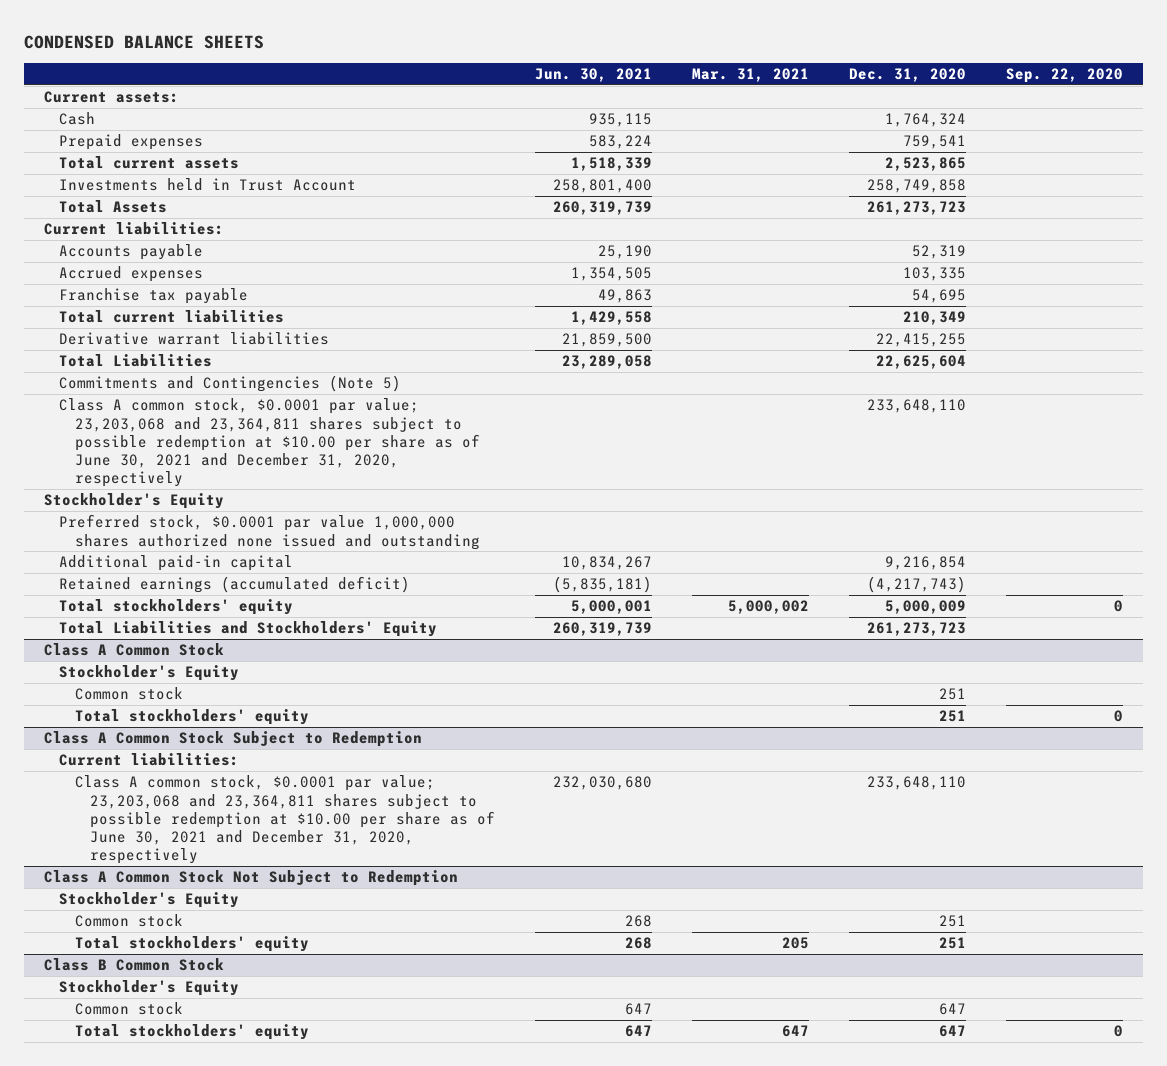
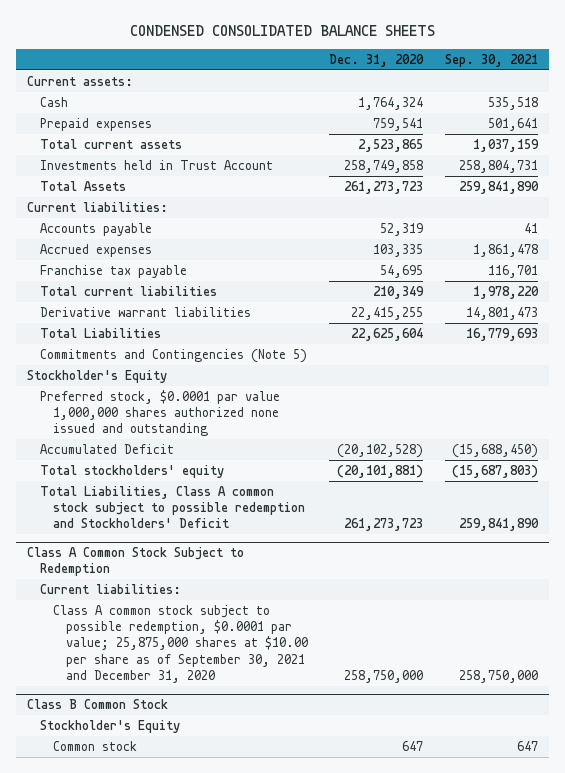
- CONDENSED BALANCE SHEETS
+ CONDENSED CONSOLIDATED BALANCE SHEETS
- | Jun. 30, 2021 | Mar. 31, 2021 | Dec. 31, 2020 | Sep. 22, 2020
+ | Dec. 31, 2020 | Sep. 30, 2021
- Class A common stock, $0.0001 par value; 23,203,068 and 23,364,811 shares subject to possible redemption at $10.00 per share as of June 30, 2021 and December 31, 2020, respectively | | | 233,648,110 |
- Additional paid-in capital | 10,834,267 | | 9,216,854 |
- Retained earnings (accumulated deficit) | (5,835,181) | | (4,217,743) |
- Total stockholders' equity | 5,000,001 | 5,000,002 | 5,000,009 | 0
- Total Liabilities and Stockholders' Equity | 260,319,739 | | 261,273,723 |
- Class A Common Stock
- Stockholder's Equity
- Common stock | | | 251 |
- Total stockholders' equity | | | 251 | 0
+ Accumulated Deficit | (20,102,528) | (15,688,450)
+ Total stockholders' equity | (20,101,881) | (15,687,803)
+ Total Liabilities, Class A common stock subject to possible redemption and Stockholders' Deficit | 261,273,723 | 259,841,890
@ Class A Common Stock Subject to Redemption
- Class A common stock, $0.0001 par value; 23,203,068 and 23,364,811 shares subject to possible redemption at $10.00 per share as of June 30, 2021 and December 31, 2020, respectively | 232,030,680 | | 233,648,110 |
- Class A Common Stock Not Subject to Redemption
- Stockholder's Equity
- Common stock | 268 | | 251 |
- Total stockholders' equity | 268 | 205 | 251 |
@ Class A Common Stock Subject to Redemption
+ Class A common stock subject to possible redemption, $0.0001 par value; 25,875,000 shares at $10.00 per share as of September 30, 2021 and December 31, 2020 | 258,750,000 | 258,750,000
@ Class B Common Stock
- Total stockholders' equity | 647 | 647 | 647 | 0

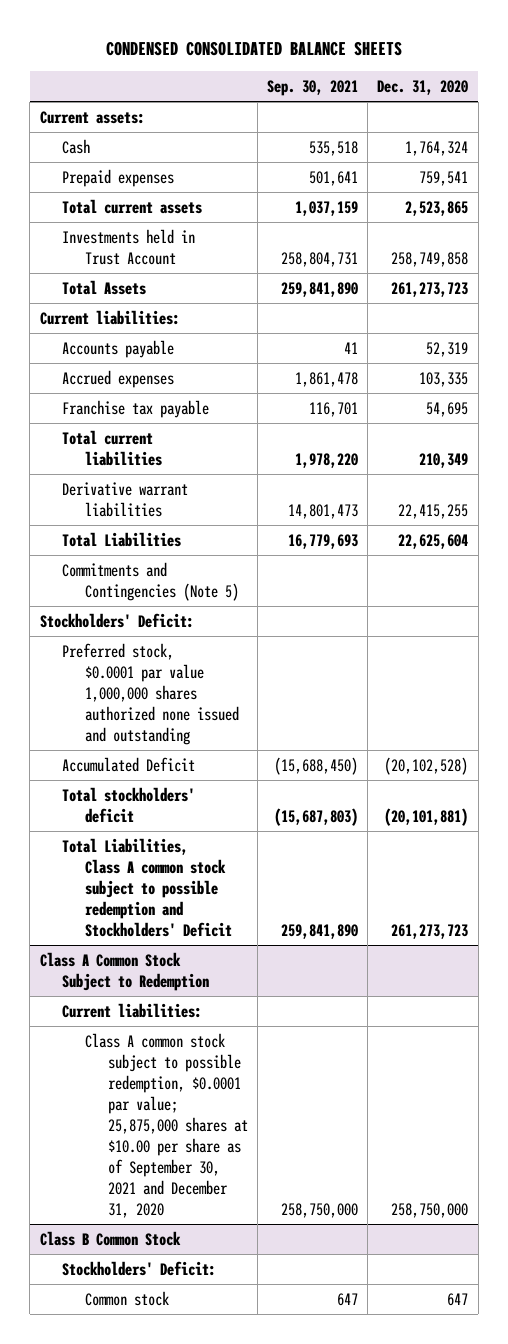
- | Dec. 31, 2020 | Sep. 30, 2021
+ | Sep. 30, 2021 | Dec. 31, 2020
- Stockholder's Equity
+ Stockholders' Deficit:
- Total stockholders' equity | (20,101,881) | (15,687,803)
+ Total stockholders' deficit | (15,687,803) | (20,101,881)
@ Class B Common Stock
- Stockholder's Equity
+ Stockholders' Deficit:

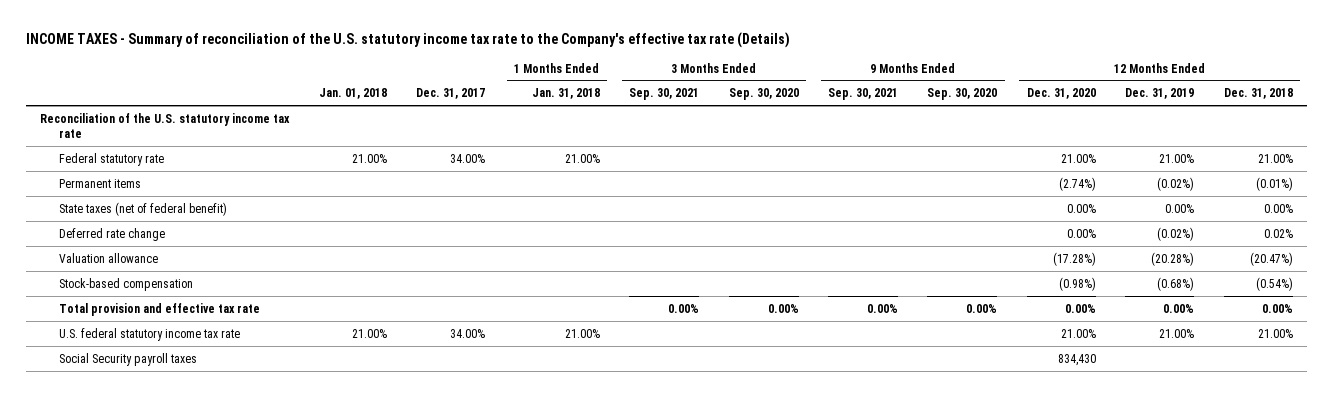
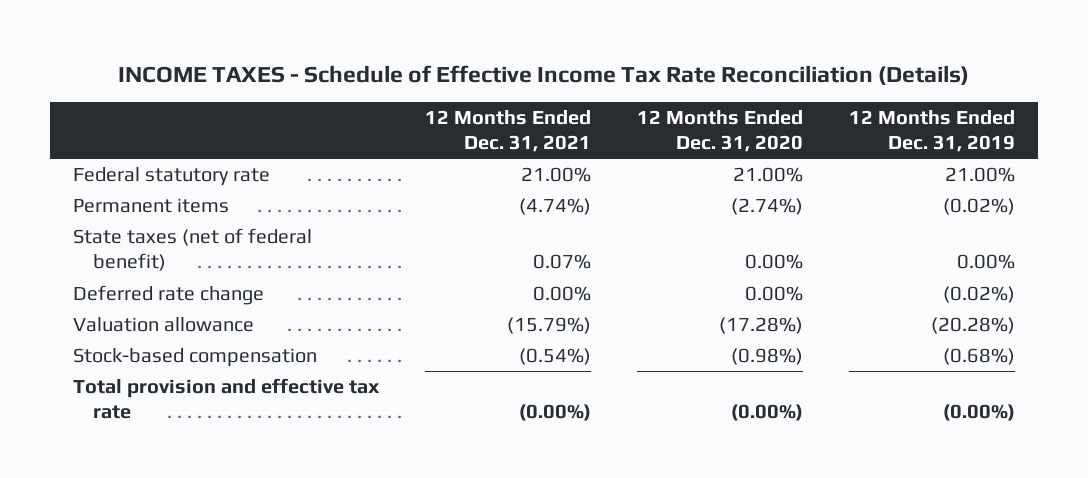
- INCOME TAXES - Summary of reconciliation of the U.S. statutory income tax rate to the Company's effective tax rate (Details)
+ INCOME TAXES - Schedule of Effective Income Tax Rate Reconciliation (Details)
- | Jan. 01, 2018 | Dec. 31, 2017 | 1 Months Ended Jan. 31, 2018 | 3 Months Ended Sep. 30, 2021 | 3 Months Ended Sep. 30, 2020 | 9 Months Ended Sep. 30, 2021 | 9 Months Ended Sep. 30, 2020 | 12 Months Ended Dec. 31, 2020 | 12 Months Ended Dec. 31, 2019 | 12 Months Ended Dec. 31, 2018
+ | 12 Months Ended Dec. 31, 2021 | 12 Months Ended Dec. 31, 2020 | 12 Months Ended Dec. 31, 2019
- Reconciliation of the U.S. statutory income tax rate
- Total provision and effective tax rate | | | | 0.00% | 0.00% | 0.00% | 0.00% | 0.00% | 0.00% | 0.00%
- U.S. federal statutory income tax rate | 21.00% | 34.00% | 21.00% | | | | | 21.00% | 21.00% | 21.00%
- Social Security payroll taxes | | | | | | | | 834,430 | |
+ Total provision and effective tax rate | (0.00%) | (0.00%) | (0.00%)

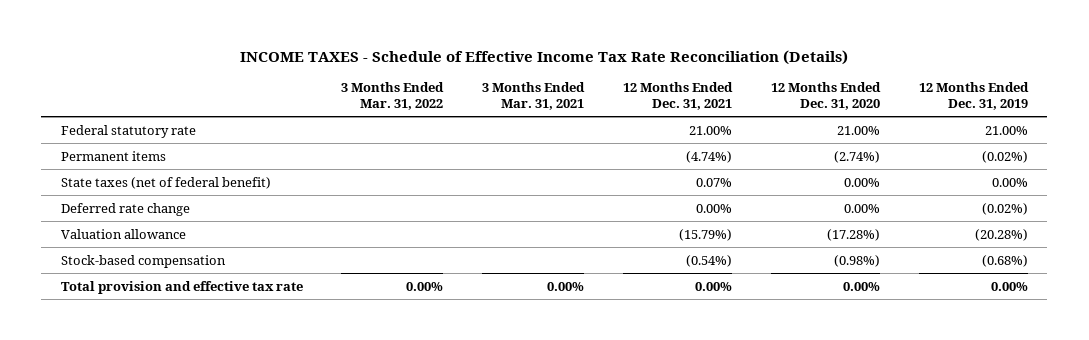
- | 12 Months Ended Dec. 31, 2021 | 12 Months Ended Dec. 31, 2020 | 12 Months Ended Dec. 31, 2019
+ | 3 Months Ended Mar. 31, 2022 | 3 Months Ended Mar. 31, 2021 | 12 Months Ended Dec. 31, 2021 | 12 Months Ended Dec. 31, 2020 | 12 Months Ended Dec. 31, 2019
- Total provision and effective tax rate | (0.00%) | (0.00%) | (0.00%)
+ Total provision and effective tax rate | 0.00% | 0.00% | 0.00% | 0.00% | 0.00%

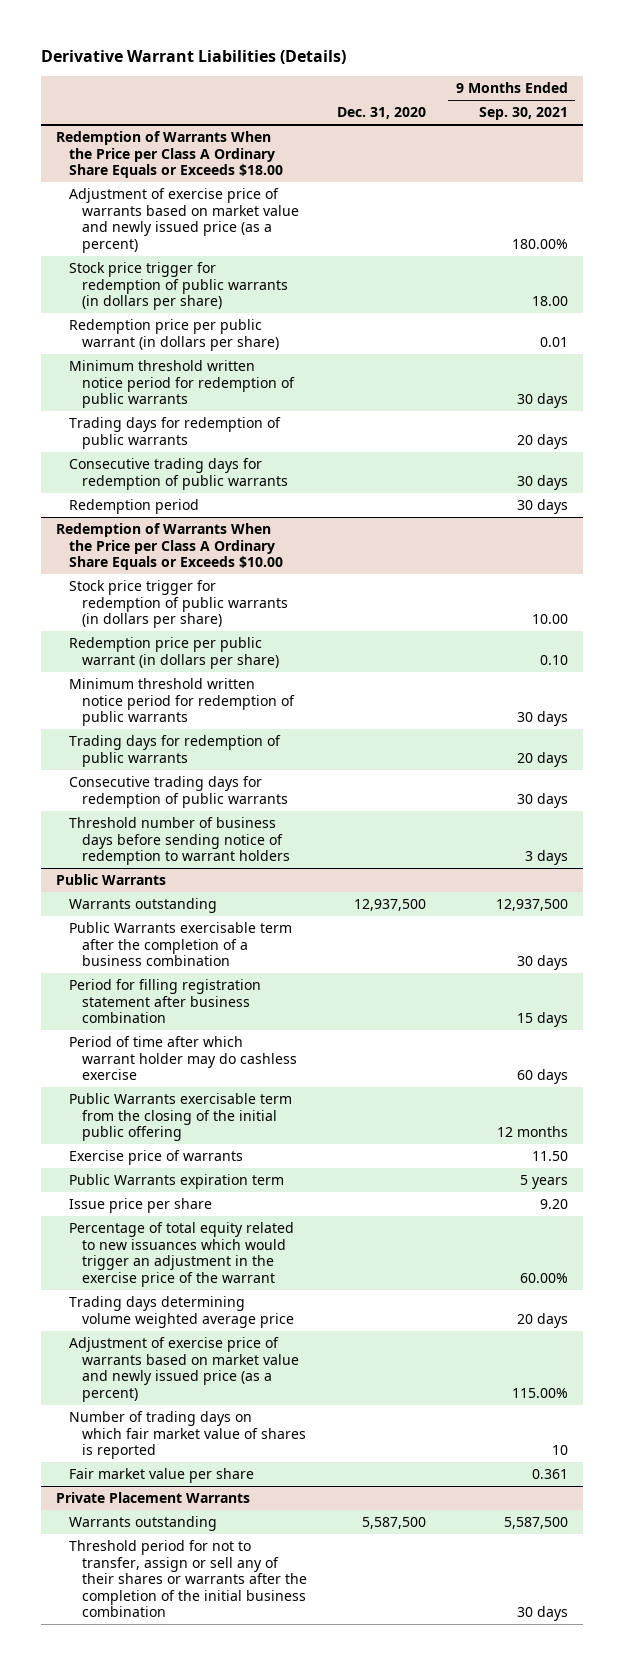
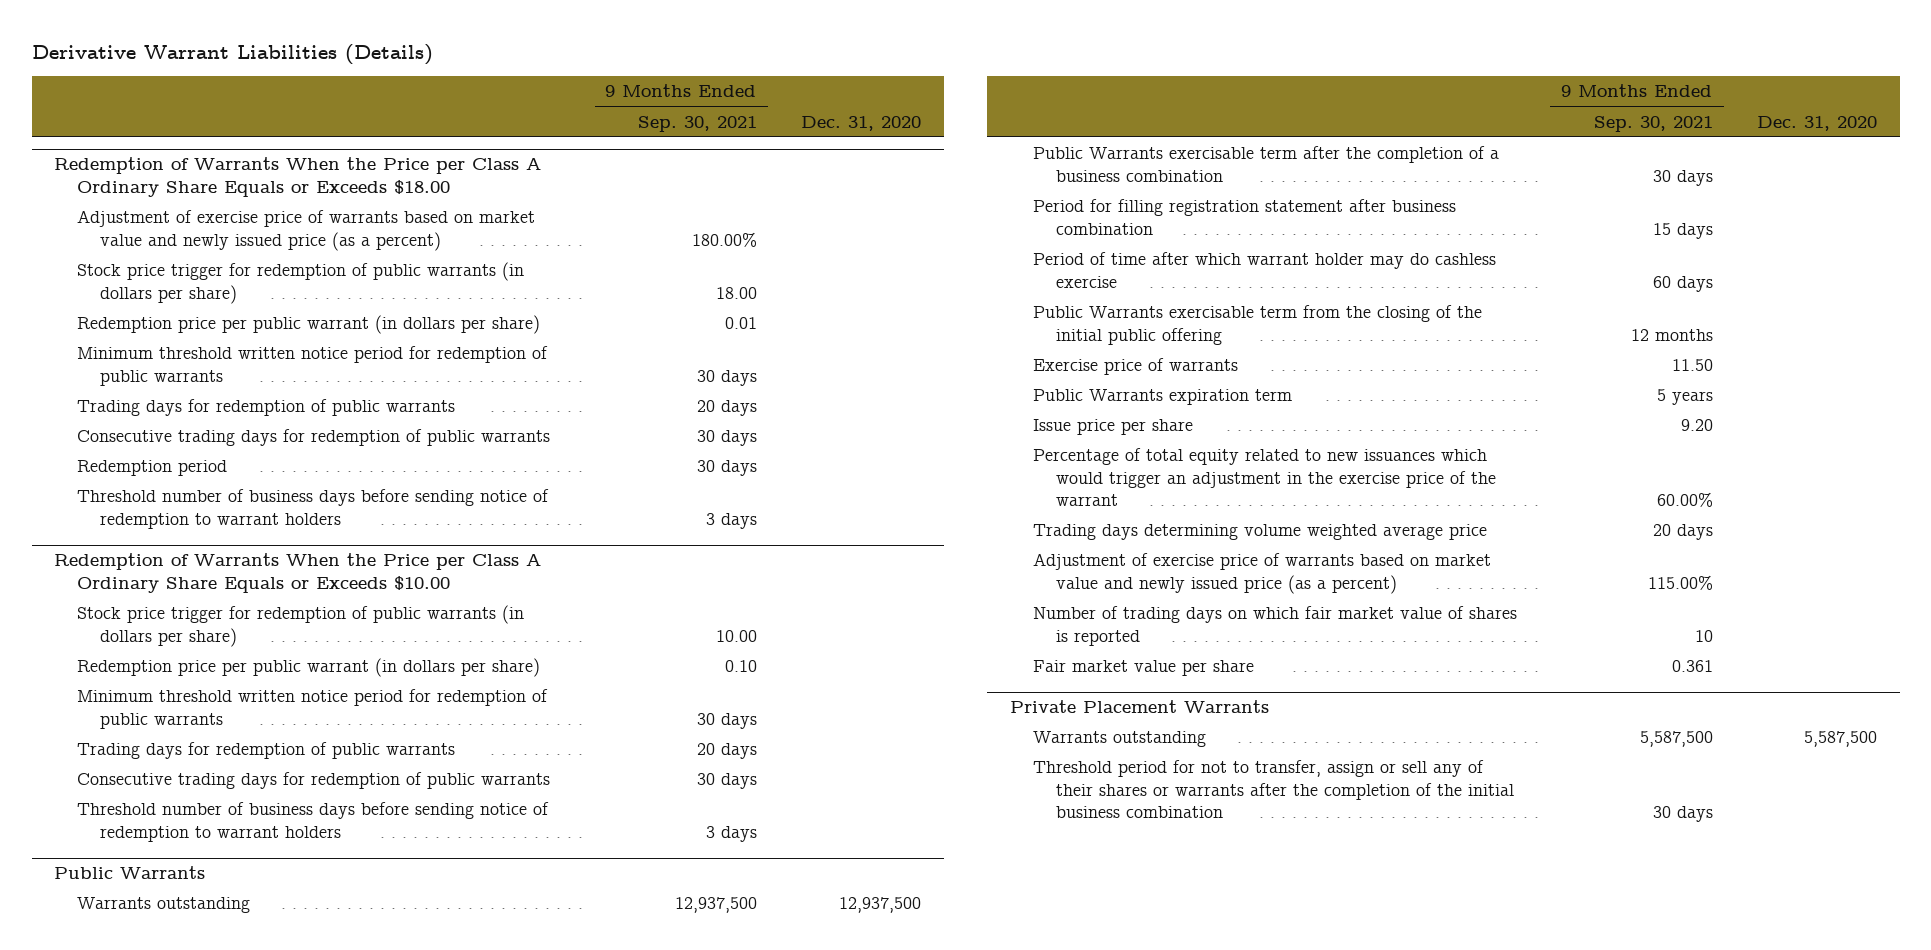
- | Dec. 31, 2020 | 9 Months Ended Sep. 30, 2021
+ | 9 Months Ended Sep. 30, 2021 | Dec. 31, 2020
@ Redemption of Warrants When the Price per Class A Ordinary Share Equals or Exceeds $18.00
+ Threshold number of business days before sending notice of redemption to warrant holders | 3 days |

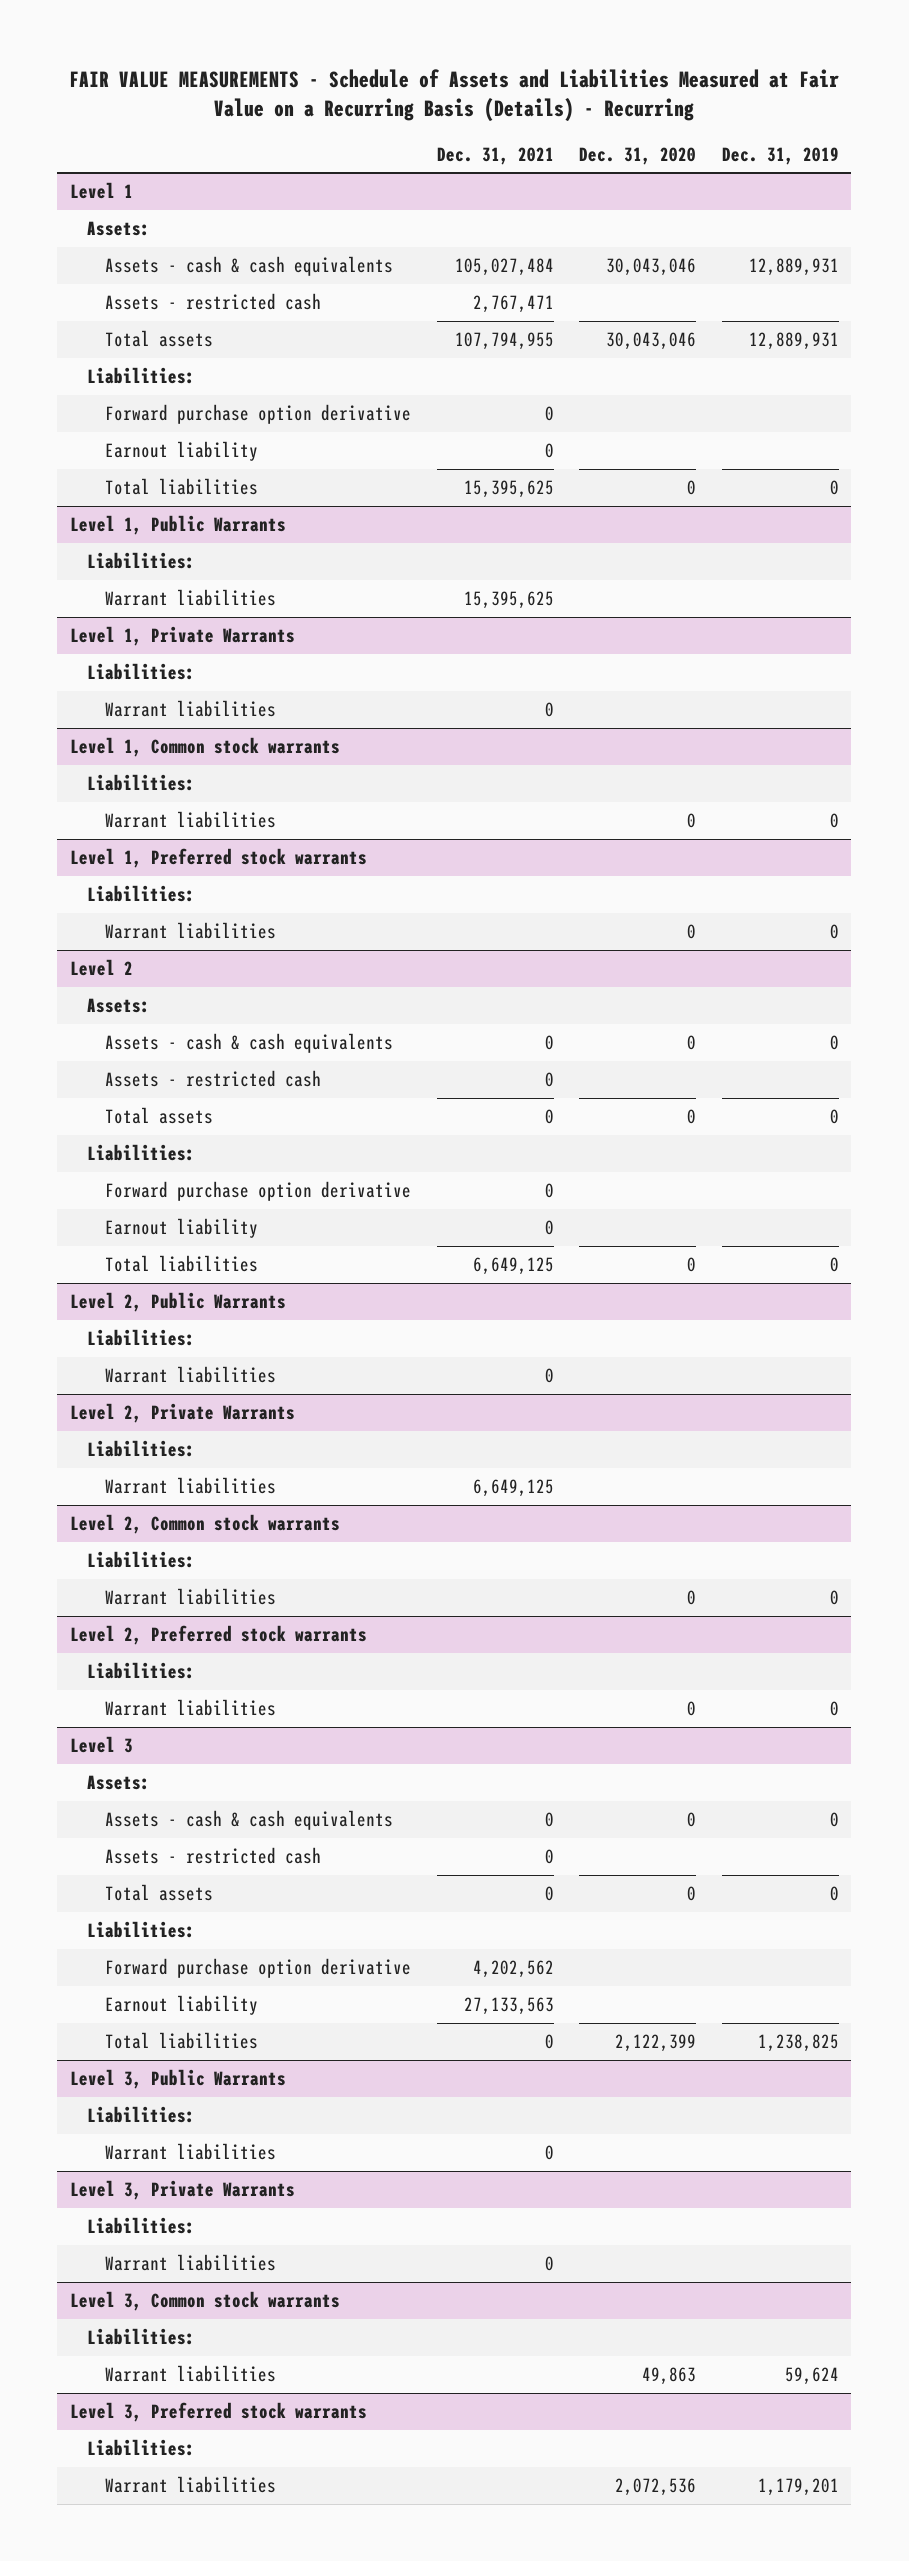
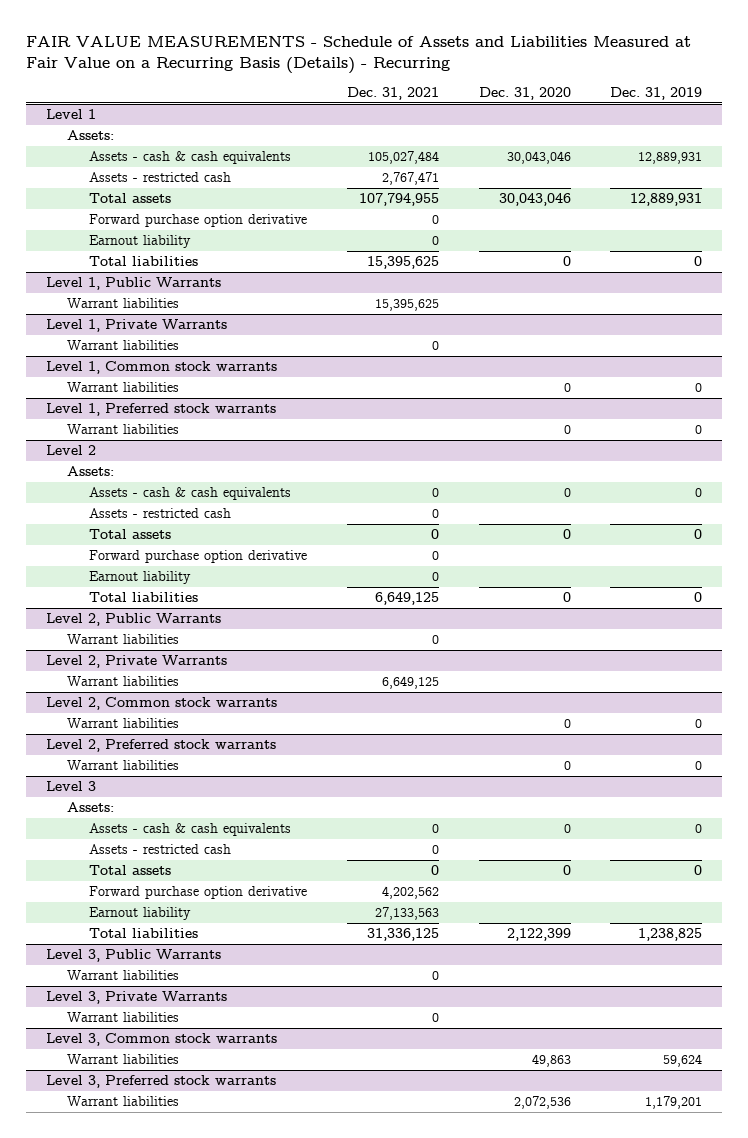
@ Level 1
- Liabilities:
@ Level 1, Public Warrants
- Liabilities:
@ Level 1, Private Warrants
- Liabilities:
@ Level 1, Common stock warrants
- Liabilities:
@ Level 1, Preferred stock warrants
- Liabilities:
@ Level 2
- Liabilities:
@ Level 2, Public Warrants
- Liabilities:
@ Level 2, Private Warrants
- Liabilities:
@ Level 2, Common stock warrants
- Liabilities:
@ Level 2, Preferred stock warrants
- Liabilities:
@ Level 3
- Liabilities:
- Total liabilities | 0 | 2,122,399 | 1,238,825
+ Total liabilities | 31,336,125 | 2,122,399 | 1,238,825
@ Level 3, Public Warrants
- Liabilities:
@ Level 3, Private Warrants
- Liabilities:
@ Level 3, Common stock warrants
- Liabilities:
@ Level 3, Preferred stock warrants
- Liabilities:

